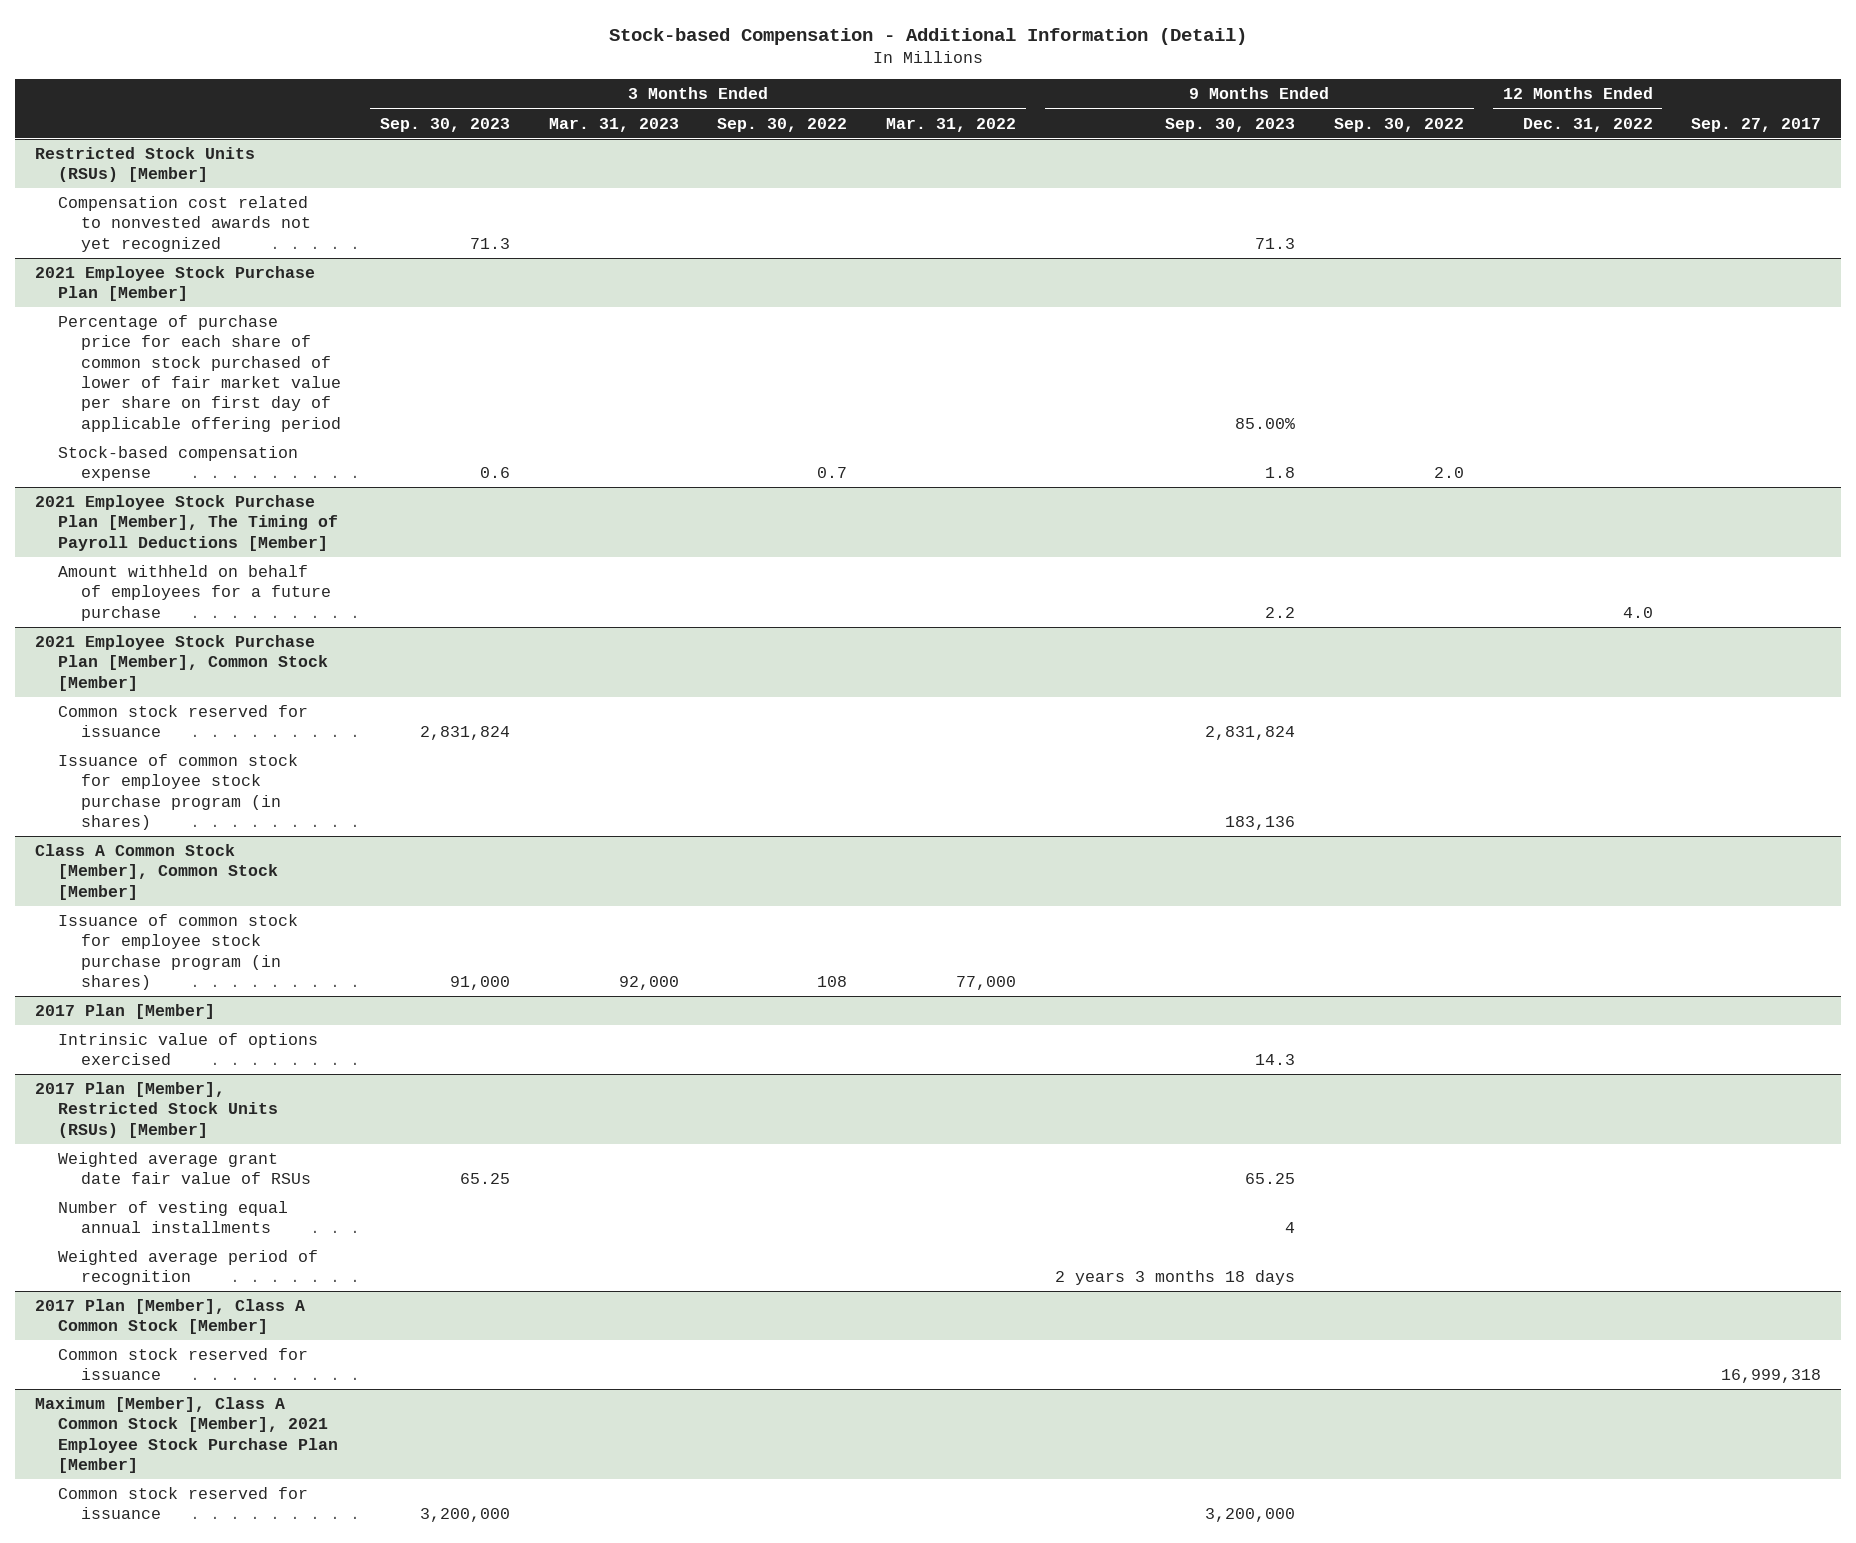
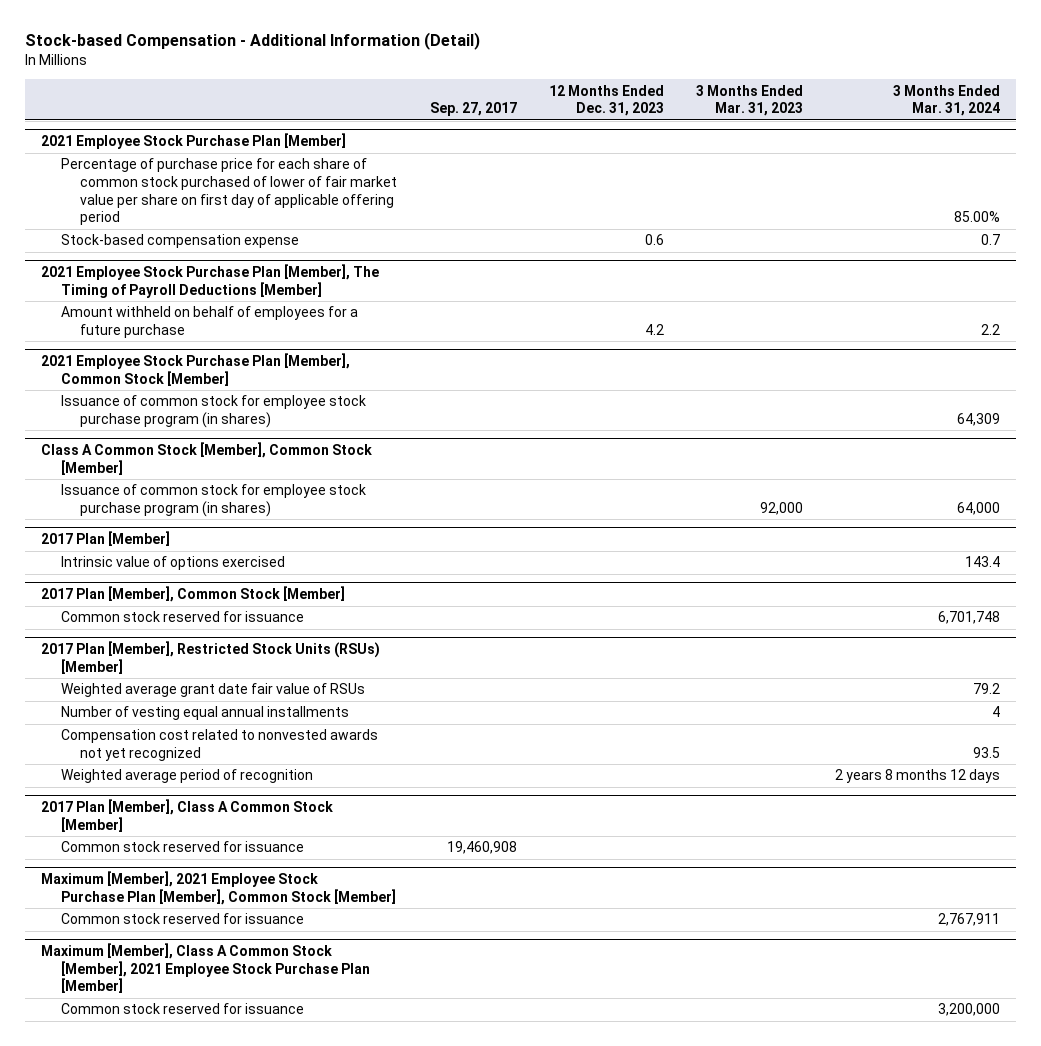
- | 3 Months Ended Sep. 30, 2023 | 3 Months Ended Mar. 31, 2023 | 3 Months Ended Sep. 30, 2022 | 3 Months Ended Mar. 31, 2022 | 9 Months Ended Sep. 30, 2023 | 9 Months Ended Sep. 30, 2022 | 12 Months Ended Dec. 31, 2022 | Sep. 27, 2017
+ | Sep. 27, 2017 | 12 Months Ended Dec. 31, 2023 | 3 Months Ended Mar. 31, 2023 | 3 Months Ended Mar. 31, 2024
- Restricted Stock Units (RSUs) [Member]
- Compensation cost related to nonvested awards not yet recognized | 71.3 | | | | 71.3 | | |
@ 2021 Employee Stock Purchase Plan [Member], Common Stock [Member]
- Common stock reserved for issuance | 2,831,824 | | | | 2,831,824 | | |
+ 2017 Plan [Member], Common Stock [Member]
+ Common stock reserved for issuance | | | | 6,701,748
@ 2017 Plan [Member], Restricted Stock Units (RSUs) [Member]
+ Compensation cost related to nonvested awards not yet recognized | | | | 93.5
@ 2017 Plan [Member], Class A Common Stock [Member]
- Common stock reserved for issuance | | | | | | | | 16,999,318
+ Common stock reserved for issuance | 19,460,908 | | |
+ Maximum [Member], 2021 Employee Stock Purchase Plan [Member], Common Stock [Member]
+ Common stock reserved for issuance | | | | 2,767,911

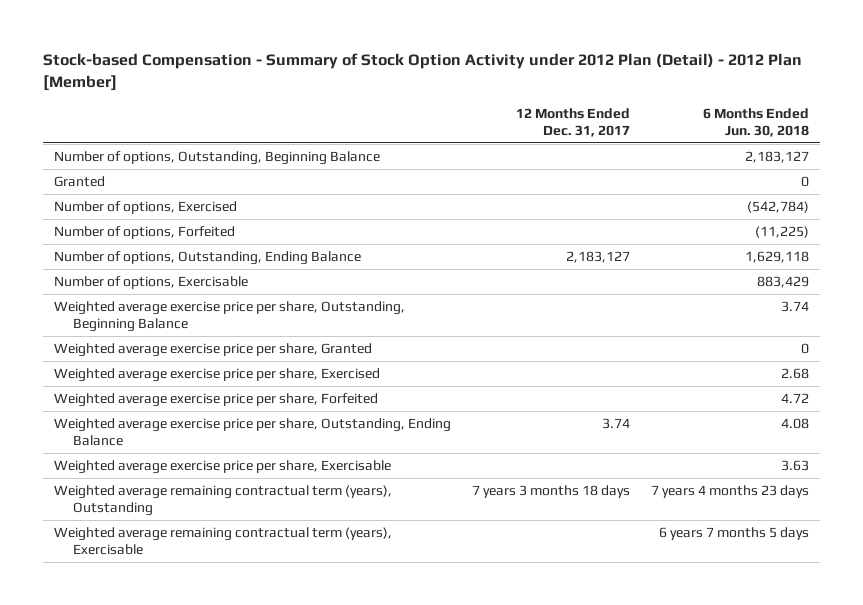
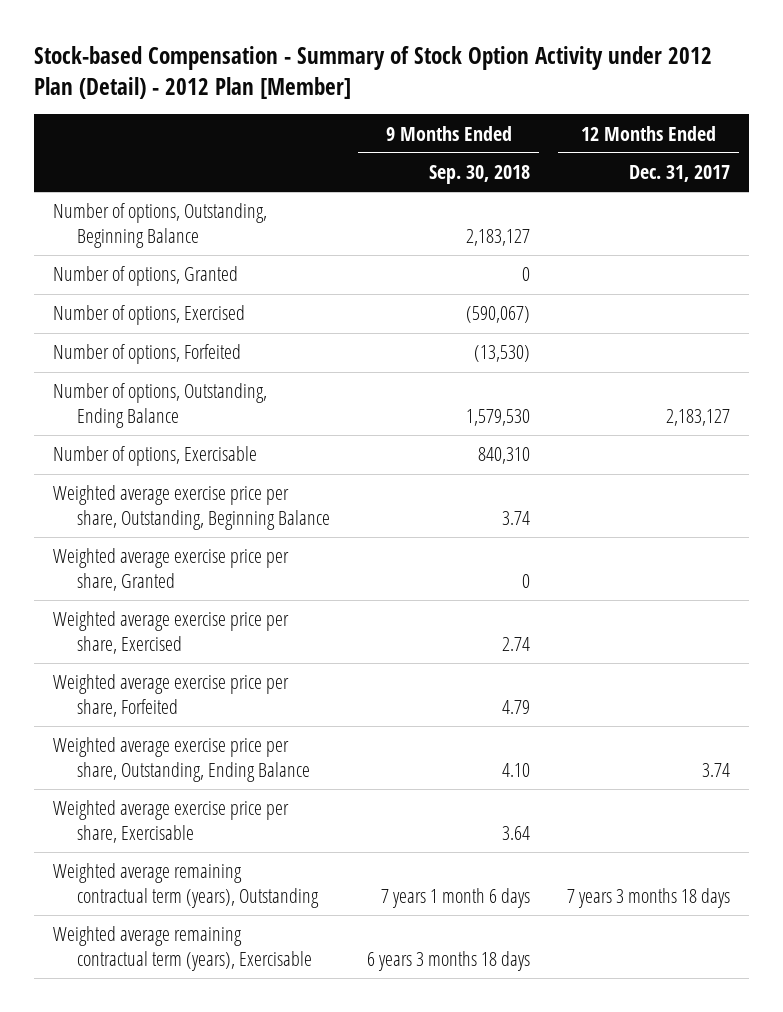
- | 12 Months Ended Dec. 31, 2017 | 6 Months Ended Jun. 30, 2018
+ | 9 Months Ended Sep. 30, 2018 | 12 Months Ended Dec. 31, 2017
- Granted | | 0
+ Number of options, Granted | 0 |

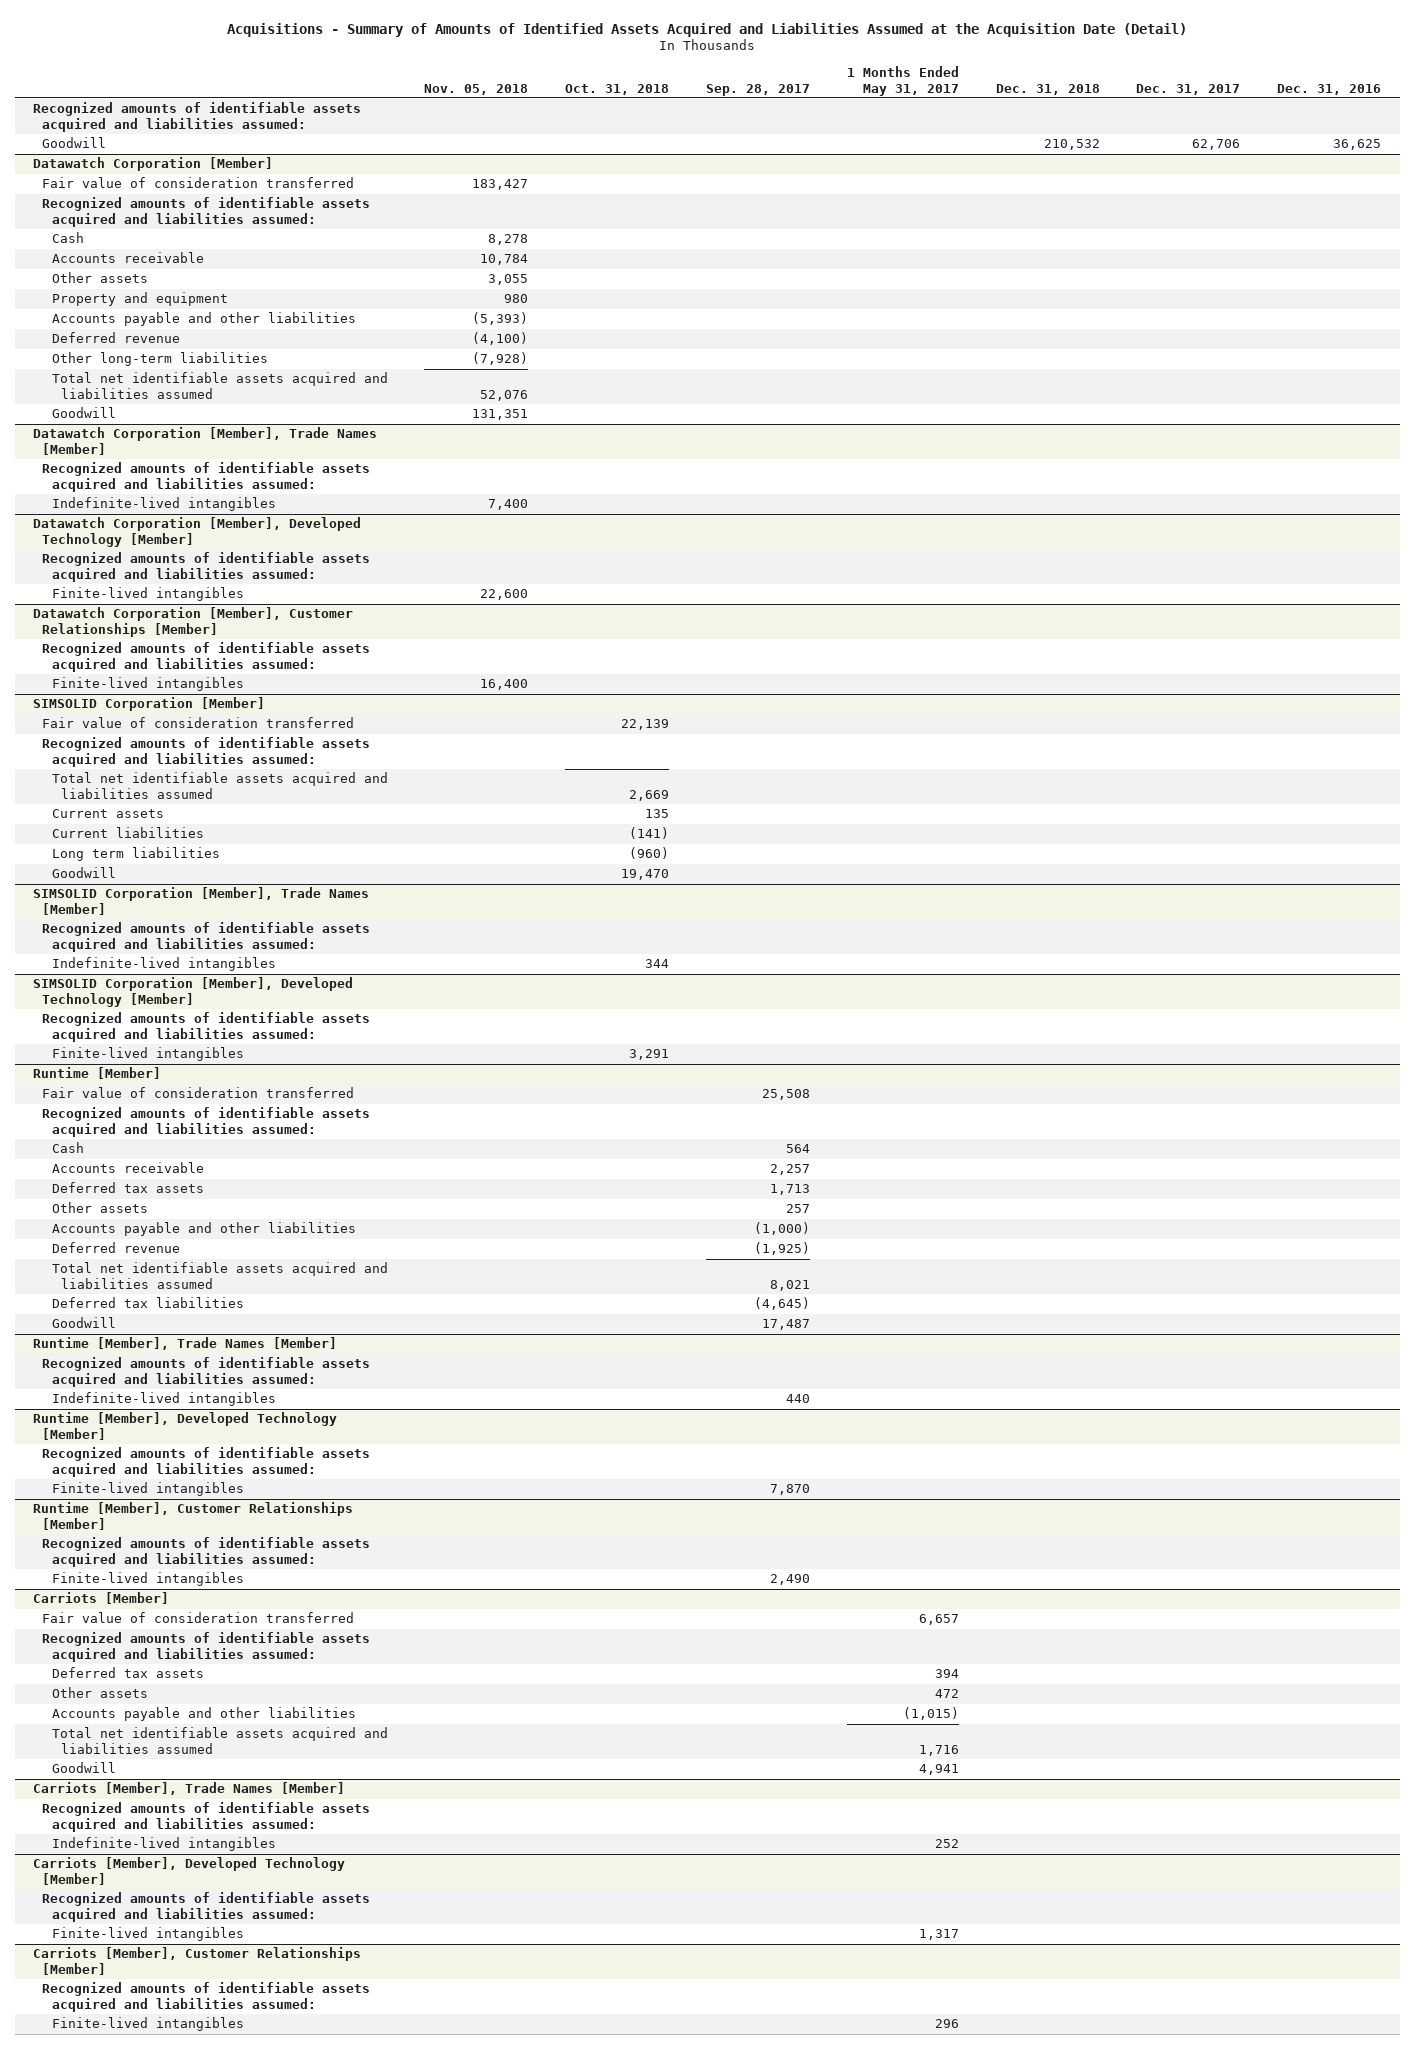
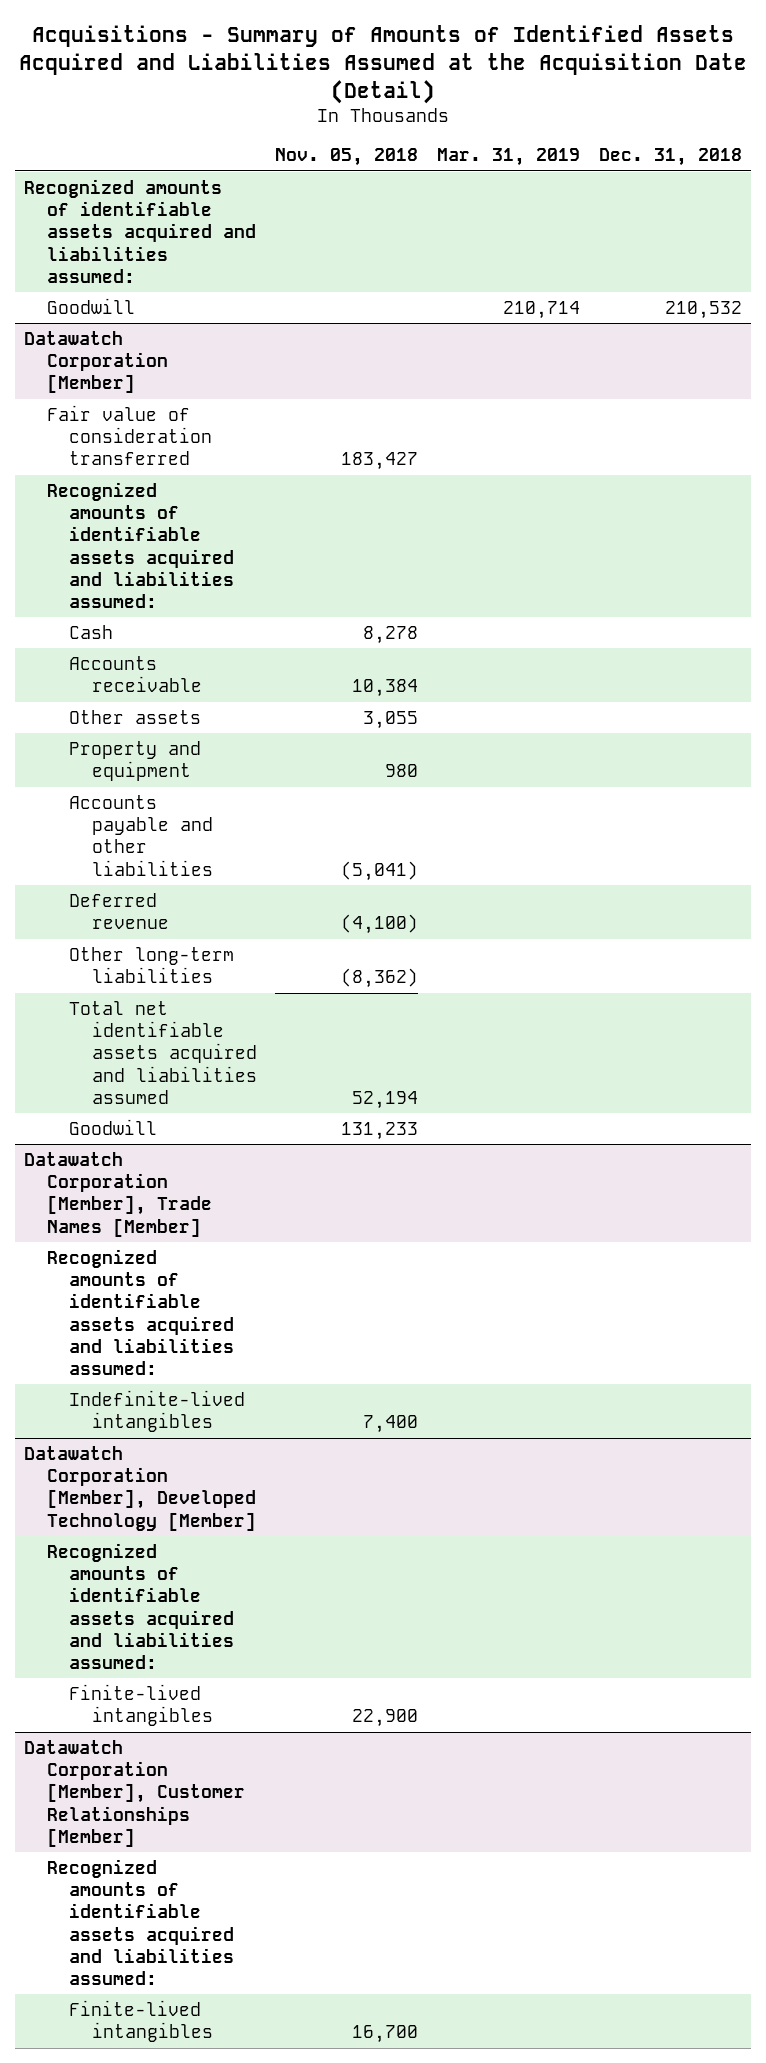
- | Nov. 05, 2018 | Oct. 31, 2018 | Sep. 28, 2017 | 1 Months Ended May 31, 2017 | Dec. 31, 2018 | Dec. 31, 2017 | Dec. 31, 2016
+ | Nov. 05, 2018 | Mar. 31, 2019 | Dec. 31, 2018
@ Datawatch Corporation [Member]
- Accounts receivable | 10,784 | | | | | |
+ Accounts receivable | 10,384 | |
- Accounts payable and other liabilities | (5,393) | | | | | |
+ Accounts payable and other liabilities | (5,041) | |
- Other long-term liabilities | (7,928) | | | | | |
- Total net identifiable assets acquired and liabilities assumed | 52,076 | | | | | |
- Goodwill | 131,351 | | | | | |
+ Other long-term liabilities | (8,362) | |
+ Total net identifiable assets acquired and liabilities assumed | 52,194 | |
+ Goodwill | 131,233 | |
@ Datawatch Corporation [Member], Developed Technology [Member]
- Finite-lived intangibles | 22,600 | | | | | |
+ Finite-lived intangibles | 22,900 | |
@ Datawatch Corporation [Member], Customer Relationships [Member]
- Finite-lived intangibles | 16,400 | | | | | |
- SIMSOLID Corporation [Member]
- Fair value of consideration transferred | | 22,139 | | | | |
- Recognized amounts of identifiable assets acquired and liabilities assumed:
- Total net identifiable assets acquired and liabilities assumed | | 2,669 | | | | |
- Current assets | | 135 | | | | |
- Current liabilities | | (141) | | | | |
- Long term liabilities | | (960) | | | | |
- Goodwill | | 19,470 | | | | |
- SIMSOLID Corporation [Member], Trade Names [Member]
- Recognized amounts of identifiable assets acquired and liabilities assumed:
- Indefinite-lived intangibles | | 344 | | | | |
- SIMSOLID Corporation [Member], Developed Technology [Member]
- Recognized amounts of identifiable assets acquired and liabilities assumed:
- Finite-lived intangibles | | 3,291 | | | | |
- Runtime [Member]
- Fair value of consideration transferred | | | 25,508 | | | |
- Recognized amounts of identifiable assets acquired and liabilities assumed:
- Cash | | | 564 | | | |
- Accounts receivable | | | 2,257 | | | |
- Deferred tax assets | | | 1,713 | | | |
- Other assets | | | 257 | | | |
- Accounts payable and other liabilities | | | (1,000) | | | |
- Deferred revenue | | | (1,925) | | | |
- Total net identifiable assets acquired and liabilities assumed | | | 8,021 | | | |
- Deferred tax liabilities | | | (4,645) | | | |
- Goodwill | | | 17,487 | | | |
- Runtime [Member], Trade Names [Member]
- Recognized amounts of identifiable assets acquired and liabilities assumed:
- Indefinite-lived intangibles | | | 440 | | | |
- Runtime [Member], Developed Technology [Member]
- Recognized amounts of identifiable assets acquired and liabilities assumed:
- Finite-lived intangibles | | | 7,870 | | | |
- Runtime [Member], Customer Relationships [Member]
- Recognized amounts of identifiable assets acquired and liabilities assumed:
- Finite-lived intangibles | | | 2,490 | | | |
- Carriots [Member]
- Fair value of consideration transferred | | | | 6,657 | | |
- Recognized amounts of identifiable assets acquired and liabilities assumed:
- Deferred tax assets | | | | 394 | | |
- Other assets | | | | 472 | | |
- Accounts payable and other liabilities | | | | (1,015) | | |
- Total net identifiable assets acquired and liabilities assumed | | | | 1,716 | | |
- Goodwill | | | | 4,941 | | |
- Carriots [Member], Trade Names [Member]
- Recognized amounts of identifiable assets acquired and liabilities assumed:
- Indefinite-lived intangibles | | | | 252 | | |
- Carriots [Member], Developed Technology [Member]
- Recognized amounts of identifiable assets acquired and liabilities assumed:
- Finite-lived intangibles | | | | 1,317 | | |
- Carriots [Member], Customer Relationships [Member]
- Recognized amounts of identifiable assets acquired and liabilities assumed:
- Finite-lived intangibles | | | | 296 | | |
@ Datawatch Corporation [Member], Customer Relationships [Member]
+ Finite-lived intangibles | 16,700 | |

